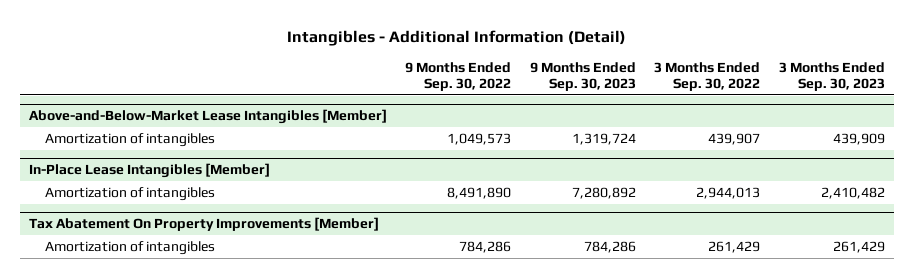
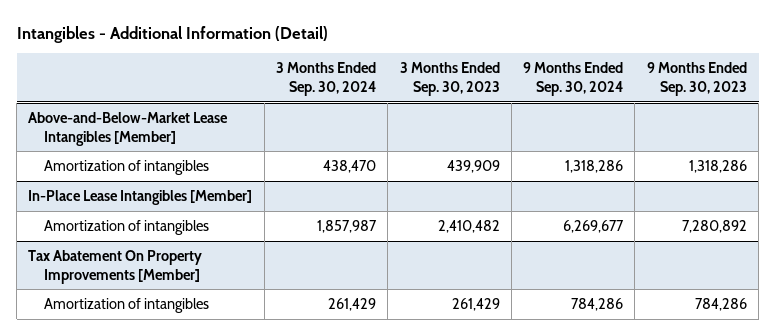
- | 9 Months Ended Sep. 30, 2022 | 9 Months Ended Sep. 30, 2023 | 3 Months Ended Sep. 30, 2022 | 3 Months Ended Sep. 30, 2023
+ | 3 Months Ended Sep. 30, 2024 | 3 Months Ended Sep. 30, 2023 | 9 Months Ended Sep. 30, 2024 | 9 Months Ended Sep. 30, 2023
@ Above-and-Below-Market Lease Intangibles [Member]
- Amortization of intangibles | 1,049,573 | 1,319,724 | 439,907 | 439,909
+ Amortization of intangibles | 438,470 | 439,909 | 1,318,286 | 1,318,286

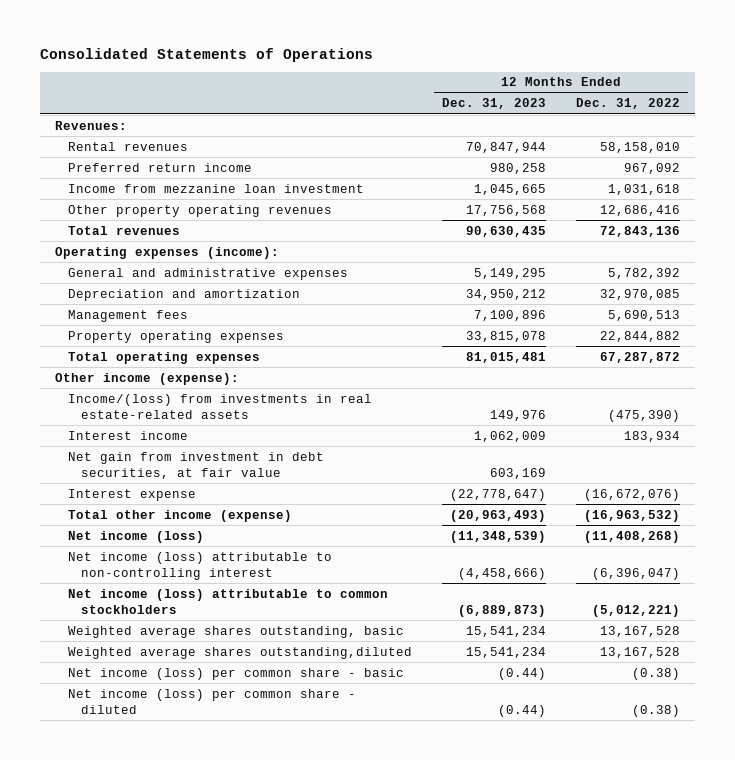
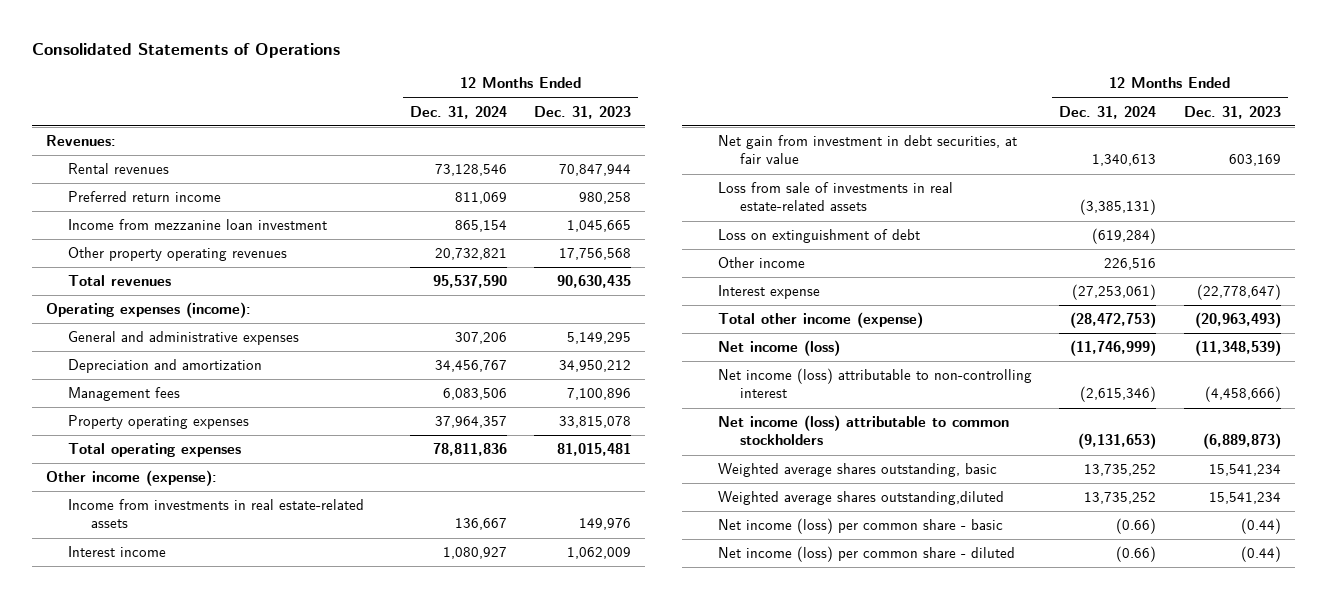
- | 12 Months Ended Dec. 31, 2023 | 12 Months Ended Dec. 31, 2022
+ | 12 Months Ended Dec. 31, 2024 | 12 Months Ended Dec. 31, 2023
- Income/(loss) from investments in real estate-related assets | 149,976 | (475,390)
+ Income from investments in real estate-related assets | 136,667 | 149,976
+ Loss from sale of investments in real estate-related assets | (3,385,131) |
+ Loss on extinguishment of debt | (619,284) |
+ Other income | 226,516 |

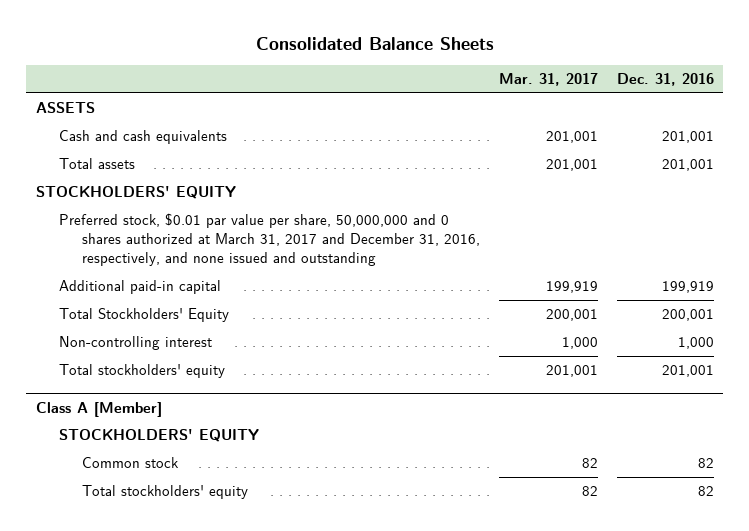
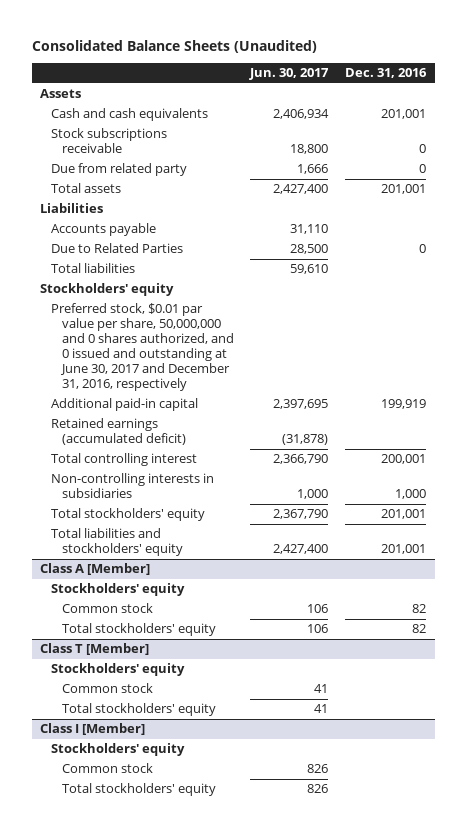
- Consolidated Balance Sheets
+ Consolidated Balance Sheets (Unaudited)
- | Mar. 31, 2017 | Dec. 31, 2016
+ | Jun. 30, 2017 | Dec. 31, 2016
- ASSETS
+ Assets
+ Stock subscriptions receivable | 18,800 | 0
+ Due from related party | 1,666 | 0
- STOCKHOLDERS' EQUITY
- Preferred stock, $0.01 par value per share, 50,000,000 and 0 shares authorized at March 31, 2017 and December 31, 2016, respectively, and none issued and outstanding
+ Liabilities
+ Accounts payable | 31,110 |
+ Due to Related Parties | 28,500 | 0
+ Total liabilities | 59,610 |
+ Stockholders' equity
+ Preferred stock, $0.01 par value per share, 50,000,000 and 0 shares authorized, and 0 issued and outstanding at June 30, 2017 and December 31, 2016, respectively
- Total Stockholders' Equity | 200,001 | 200,001
- Non-controlling interest | 1,000 | 1,000
+ Retained earnings (accumulated deficit) | (31,878) |
+ Total controlling interest | 2,366,790 | 200,001
+ Non-controlling interests in subsidiaries | 1,000 | 1,000
+ Total liabilities and stockholders' equity | 2,427,400 | 201,001
@ Class A [Member]
- STOCKHOLDERS' EQUITY
+ Stockholders' equity
+ Class T [Member]
+ Stockholders' equity
+ Common stock | 41 |
+ Total stockholders' equity | 41 |
+ Class I [Member]
+ Stockholders' equity
+ Common stock | 826 |
+ Total stockholders' equity | 826 |

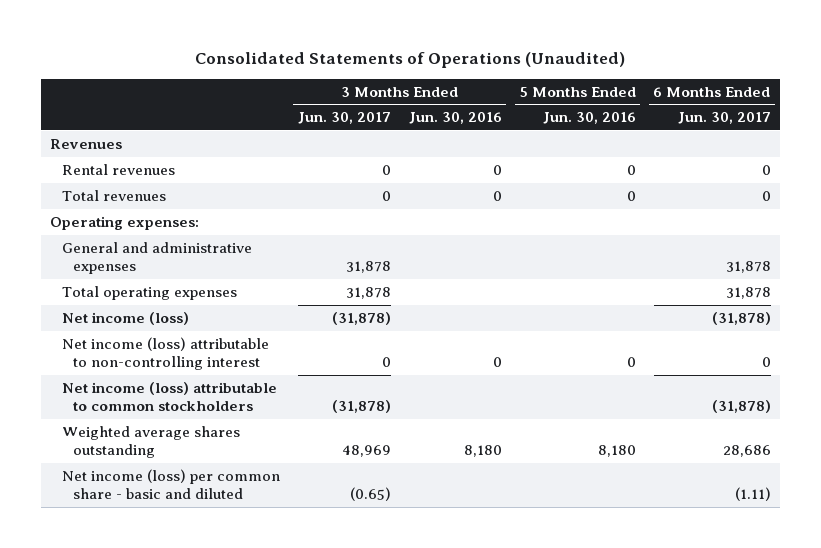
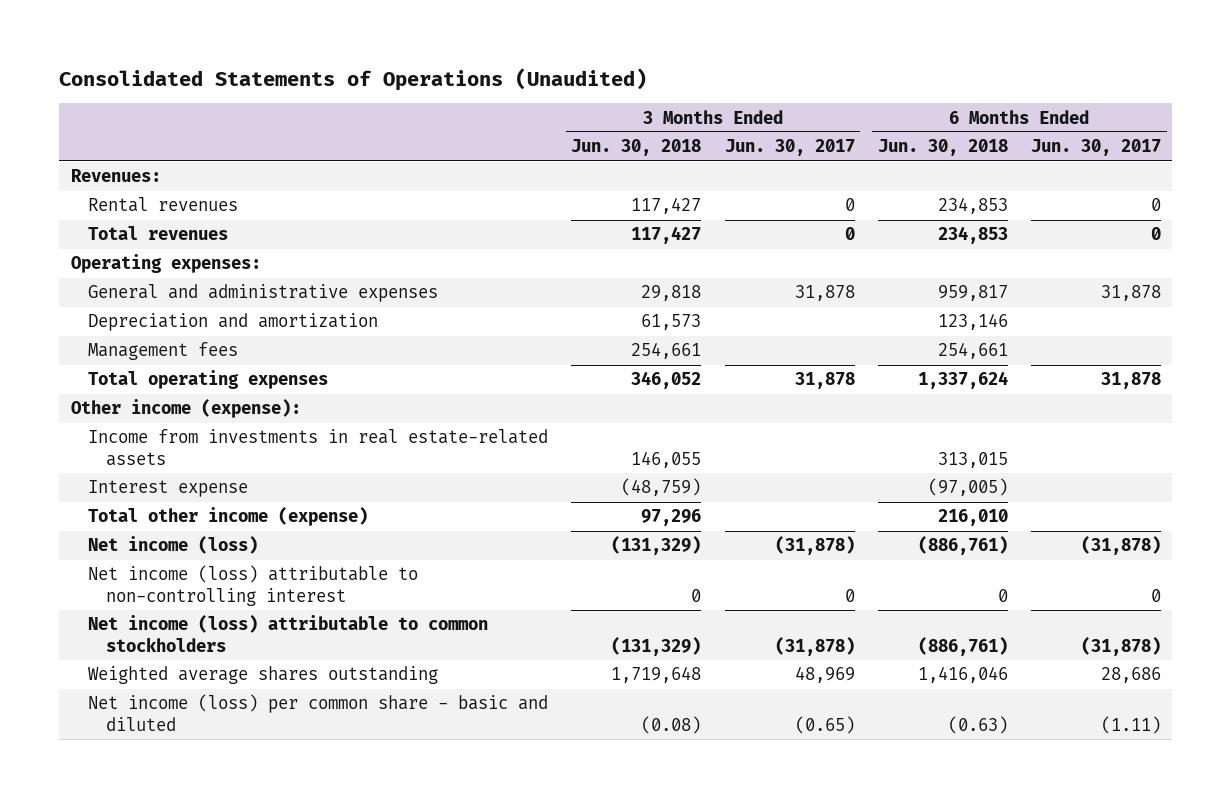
- | 3 Months Ended Jun. 30, 2017 | 3 Months Ended Jun. 30, 2016 | 5 Months Ended Jun. 30, 2016 | 6 Months Ended Jun. 30, 2017
+ | 3 Months Ended Jun. 30, 2018 | 3 Months Ended Jun. 30, 2017 | 6 Months Ended Jun. 30, 2018 | 6 Months Ended Jun. 30, 2017
- Revenues
+ Revenues:
+ Depreciation and amortization | 61,573 | | 123,146 |
+ Management fees | 254,661 | | 254,661 |
+ Other income (expense):
+ Income from investments in real estate-related assets | 146,055 | | 313,015 |
+ Interest expense | (48,759) | | (97,005) |
+ Total other income (expense) | 97,296 | | 216,010 |

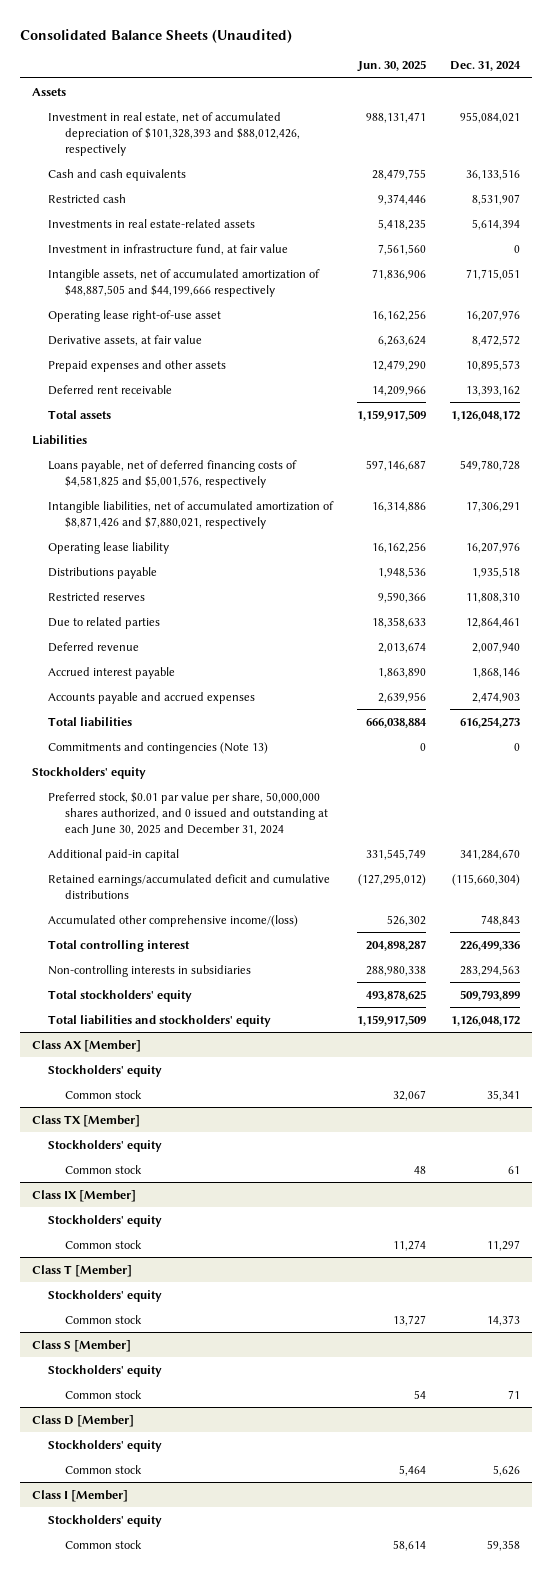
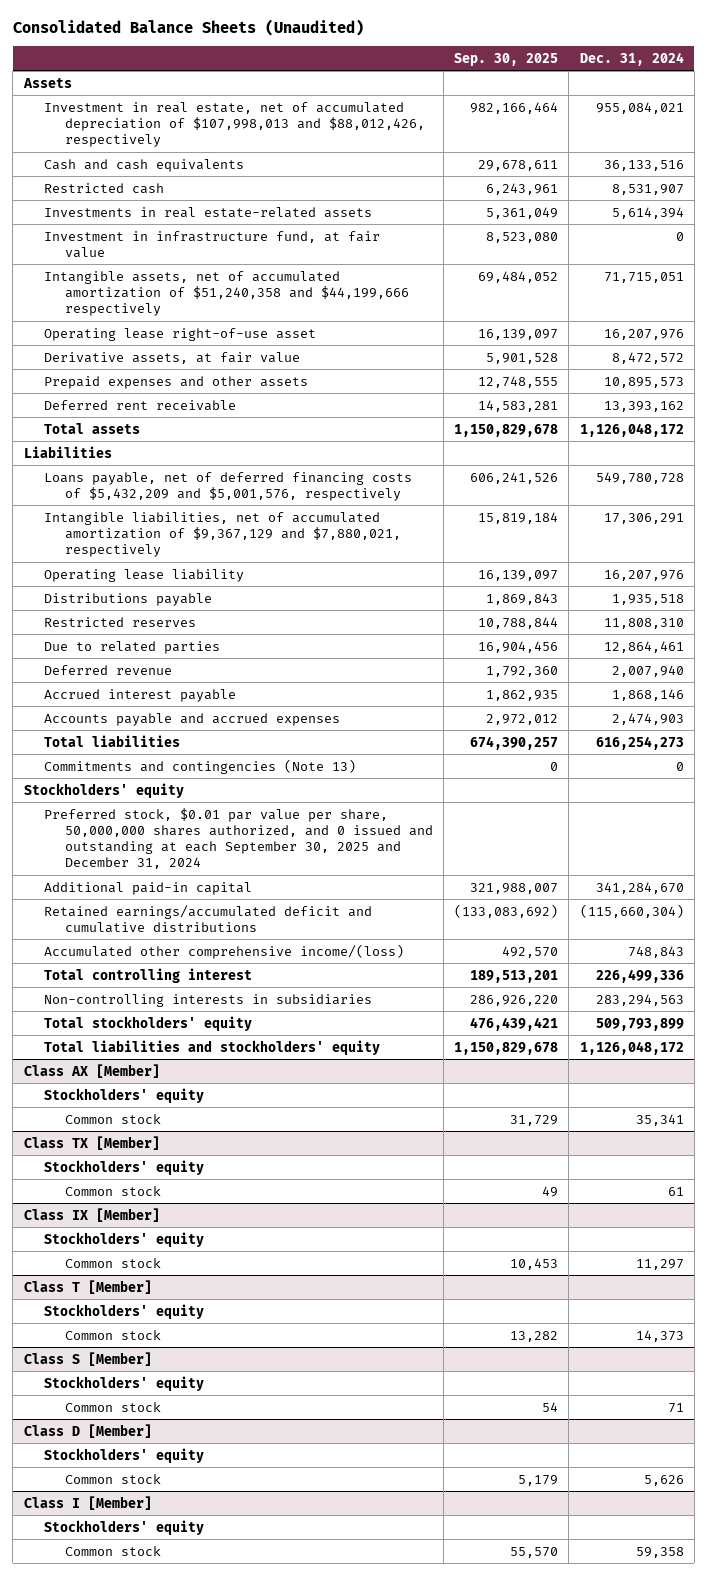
- | Jun. 30, 2025 | Dec. 31, 2024
+ | Sep. 30, 2025 | Dec. 31, 2024
- Investment in real estate, net of accumulated depreciation of $101,328,393 and $88,012,426, respectively | 988,131,471 | 955,084,021
+ Investment in real estate, net of accumulated depreciation of $107,998,013 and $88,012,426, respectively | 982,166,464 | 955,084,021
- Intangible assets, net of accumulated amortization of $48,887,505 and $44,199,666 respectively | 71,836,906 | 71,715,051
+ Intangible assets, net of accumulated amortization of $51,240,358 and $44,199,666 respectively | 69,484,052 | 71,715,051
- Loans payable, net of deferred financing costs of $4,581,825 and $5,001,576, respectively | 597,146,687 | 549,780,728
- Intangible liabilities, net of accumulated amortization of $8,871,426 and $7,880,021, respectively | 16,314,886 | 17,306,291
+ Loans payable, net of deferred financing costs of $5,432,209 and $5,001,576, respectively | 606,241,526 | 549,780,728
+ Intangible liabilities, net of accumulated amortization of $9,367,129 and $7,880,021, respectively | 15,819,184 | 17,306,291
- Preferred stock, $0.01 par value per share, 50,000,000 shares authorized, and 0 issued and outstanding at each June 30, 2025 and December 31, 2024
+ Preferred stock, $0.01 par value per share, 50,000,000 shares authorized, and 0 issued and outstanding at each September 30, 2025 and December 31, 2024

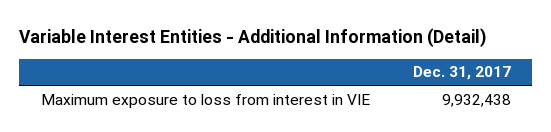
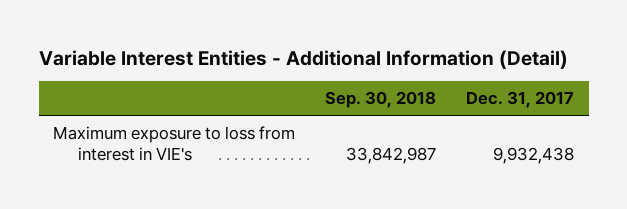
- | Dec. 31, 2017
+ | Sep. 30, 2018 | Dec. 31, 2017
- Maximum exposure to loss from interest in VIE | 9,932,438
+ Maximum exposure to loss from interest in VIE's | 33,842,987 | 9,932,438

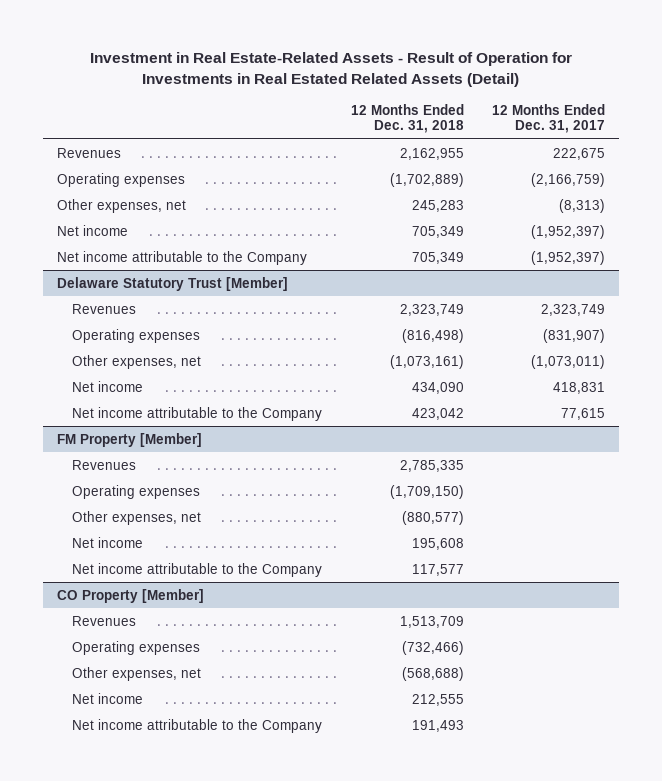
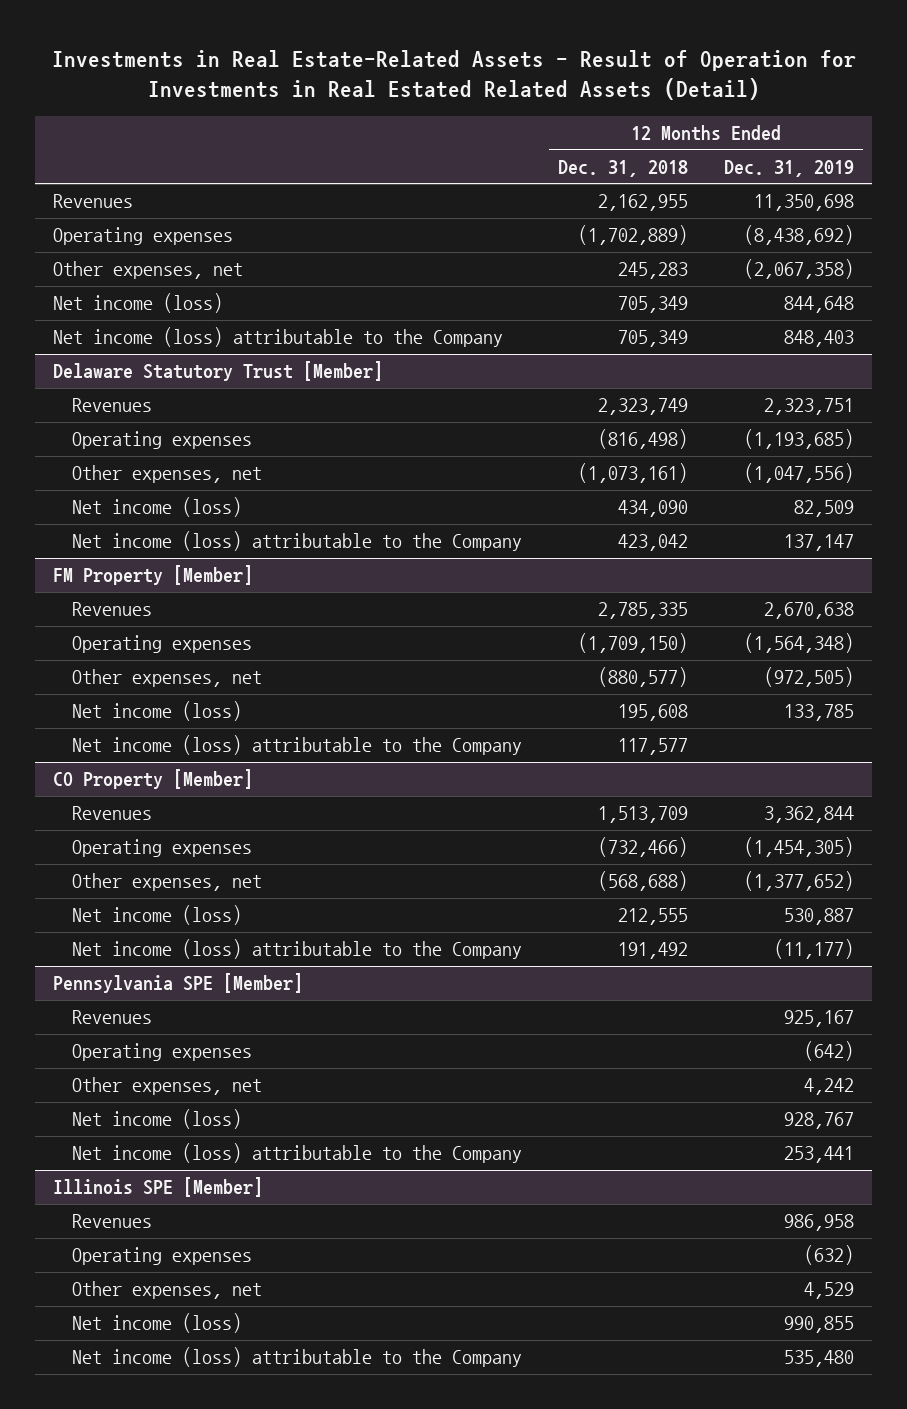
- Investment in Real Estate-Related Assets - Result of Operation for Investments in Real Estated Related Assets (Detail)
+ Investments in Real Estate-Related Assets - Result of Operation for Investments in Real Estated Related Assets (Detail)
- | 12 Months Ended Dec. 31, 2018 | 12 Months Ended Dec. 31, 2017
+ | 12 Months Ended Dec. 31, 2018 | 12 Months Ended Dec. 31, 2019
- Net income | 705,349 | (1,952,397)
- Net income attributable to the Company | 705,349 | (1,952,397)
+ Net income (loss) | 705,349 | 844,648
+ Net income (loss) attributable to the Company | 705,349 | 848,403
@ Delaware Statutory Trust [Member]
- Net income | 434,090 | 418,831
- Net income attributable to the Company | 423,042 | 77,615
+ Net income (loss) | 434,090 | 82,509
+ Net income (loss) attributable to the Company | 423,042 | 137,147
@ FM Property [Member]
- Net income | 195,608 |
- Net income attributable to the Company | 117,577 |
+ Net income (loss) | 195,608 | 133,785
+ Net income (loss) attributable to the Company | 117,577 |
@ CO Property [Member]
- Net income | 212,555 |
- Net income attributable to the Company | 191,493 |
+ Net income (loss) | 212,555 | 530,887
+ Net income (loss) attributable to the Company | 191,492 | (11,177)
+ Pennsylvania SPE [Member]
+ Revenues | | 925,167
+ Operating expenses | | (642)
+ Other expenses, net | | 4,242
+ Net income (loss) | | 928,767
+ Net income (loss) attributable to the Company | | 253,441
+ Illinois SPE [Member]
+ Revenues | | 986,958
+ Operating expenses | | (632)
+ Other expenses, net | | 4,529
+ Net income (loss) | | 990,855
+ Net income (loss) attributable to the Company | | 535,480

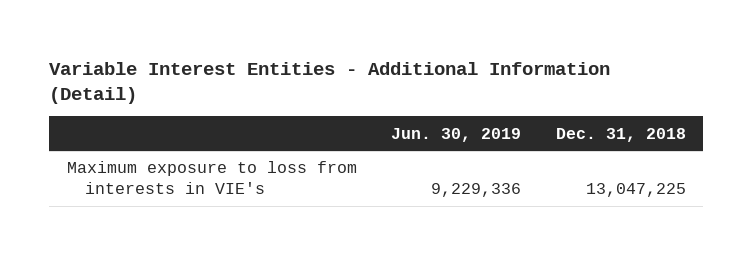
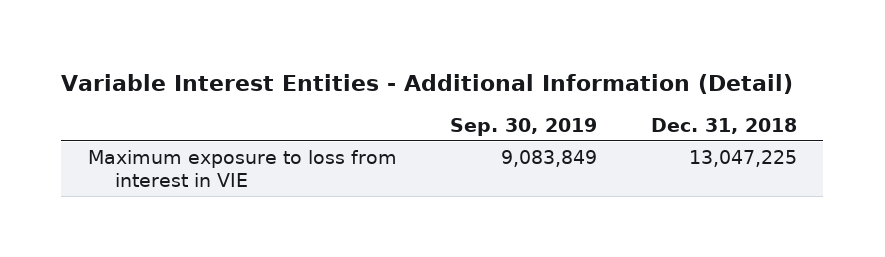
- | Jun. 30, 2019 | Dec. 31, 2018
+ | Sep. 30, 2019 | Dec. 31, 2018
- Maximum exposure to loss from interests in VIE's | 9,229,336 | 13,047,225
+ Maximum exposure to loss from interest in VIE | 9,083,849 | 13,047,225

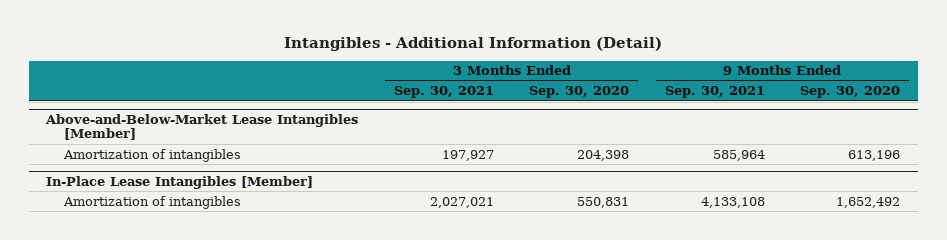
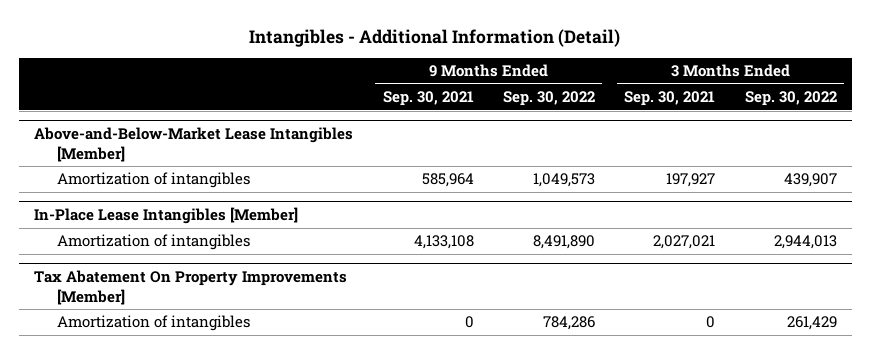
- | 3 Months Ended Sep. 30, 2021 | 3 Months Ended Sep. 30, 2020 | 9 Months Ended Sep. 30, 2021 | 9 Months Ended Sep. 30, 2020
+ | 9 Months Ended Sep. 30, 2021 | 9 Months Ended Sep. 30, 2022 | 3 Months Ended Sep. 30, 2021 | 3 Months Ended Sep. 30, 2022
+ Tax Abatement On Property Improvements [Member]
+ Amortization of intangibles | 0 | 784,286 | 0 | 261,429

